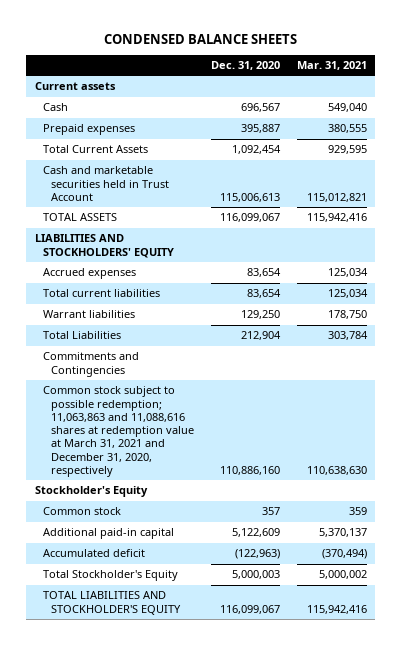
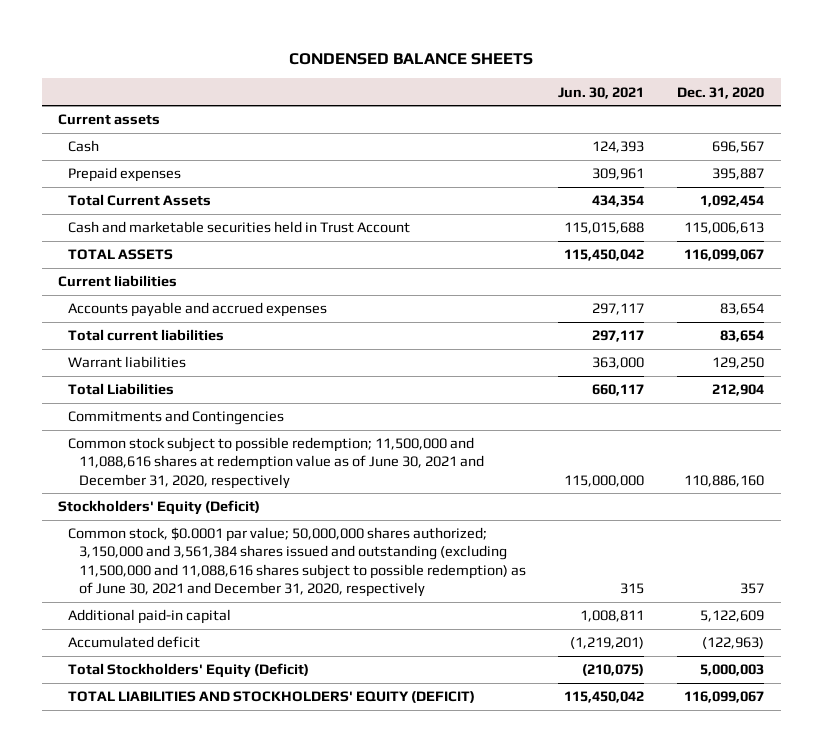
- | Dec. 31, 2020 | Mar. 31, 2021
+ | Jun. 30, 2021 | Dec. 31, 2020
- LIABILITIES AND STOCKHOLDERS' EQUITY
- Accrued expenses | 83,654 | 125,034
+ Current liabilities
+ Accounts payable and accrued expenses | 297,117 | 83,654
- Common stock subject to possible redemption; 11,063,863 and 11,088,616 shares at redemption value at March 31, 2021 and December 31, 2020, respectively | 110,886,160 | 110,638,630
- Stockholder's Equity
- Common stock | 357 | 359
+ Common stock subject to possible redemption; 11,500,000 and 11,088,616 shares at redemption value as of June 30, 2021 and December 31, 2020, respectively | 115,000,000 | 110,886,160
+ Stockholders' Equity (Deficit)
+ Common stock, $0.0001 par value; 50,000,000 shares authorized; 3,150,000 and 3,561,384 shares issued and outstanding (excluding 11,500,000 and 11,088,616 shares subject to possible redemption) as of June 30, 2021 and December 31, 2020, respectively | 315 | 357
- Total Stockholder's Equity | 5,000,003 | 5,000,002
- TOTAL LIABILITIES AND STOCKHOLDER'S EQUITY | 116,099,067 | 115,942,416
+ Total Stockholders' Equity (Deficit) | (210,075) | 5,000,003
+ TOTAL LIABILITIES AND STOCKHOLDERS' EQUITY (DEFICIT) | 115,450,042 | 116,099,067

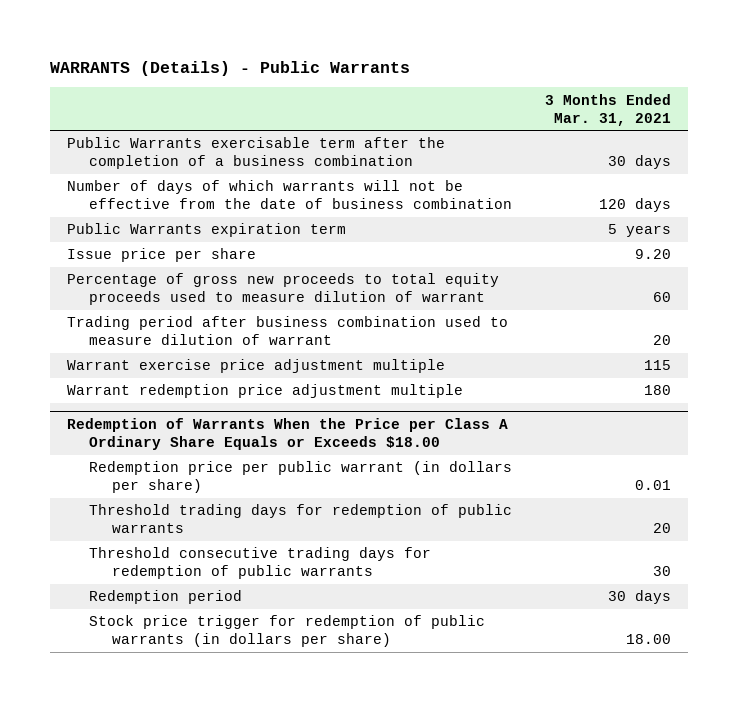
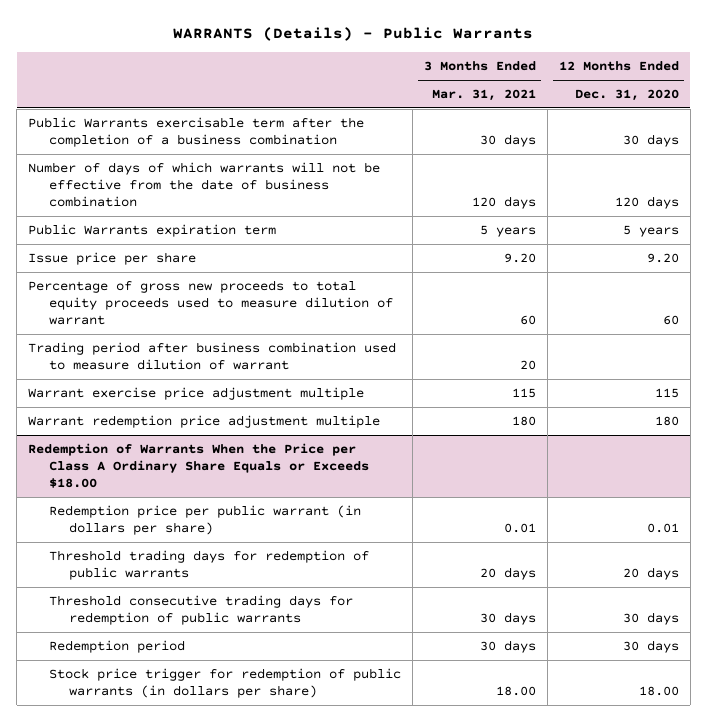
- | 3 Months Ended Mar. 31, 2021
+ | 3 Months Ended Mar. 31, 2021 | 12 Months Ended Dec. 31, 2020
@ Redemption of Warrants When the Price per Class A Ordinary Share Equals or Exceeds $18.00
- Threshold trading days for redemption of public warrants | 20
- Threshold consecutive trading days for redemption of public warrants | 30
+ Threshold trading days for redemption of public warrants | 20 days | 20 days
+ Threshold consecutive trading days for redemption of public warrants | 30 days | 30 days

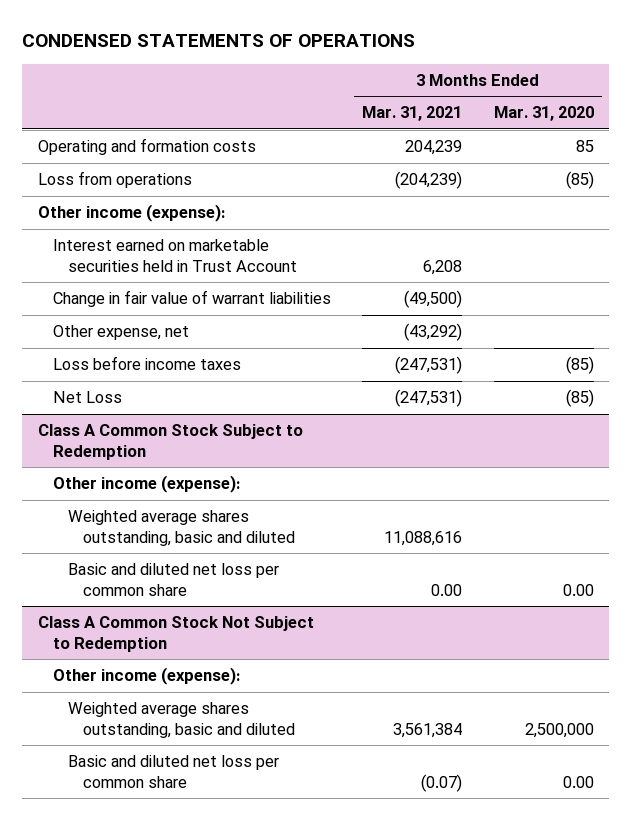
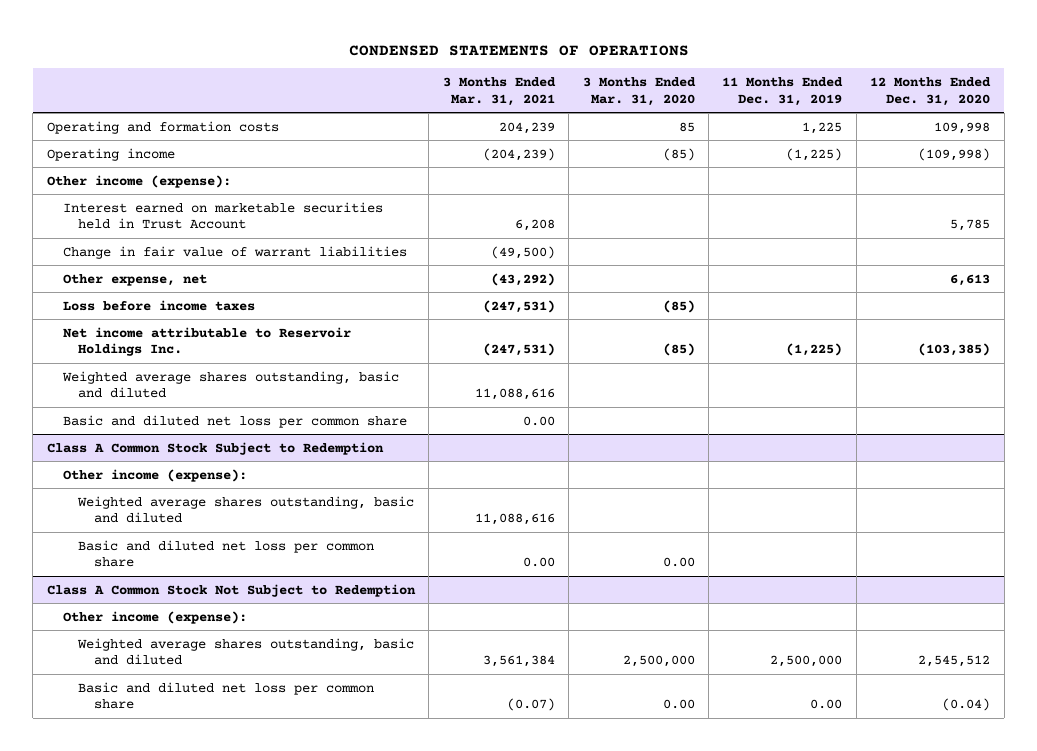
- | 3 Months Ended Mar. 31, 2021 | 3 Months Ended Mar. 31, 2020
+ | 3 Months Ended Mar. 31, 2021 | 3 Months Ended Mar. 31, 2020 | 11 Months Ended Dec. 31, 2019 | 12 Months Ended Dec. 31, 2020
- Loss from operations | (204,239) | (85)
+ Operating income | (204,239) | (85) | (1,225) | (109,998)
- Net Loss | (247,531) | (85)
+ Net income attributable to Reservoir Holdings Inc. | (247,531) | (85) | (1,225) | (103,385)
+ Weighted average shares outstanding, basic and diluted | 11,088,616 | | |
+ Basic and diluted net loss per common share | 0.00 | | |

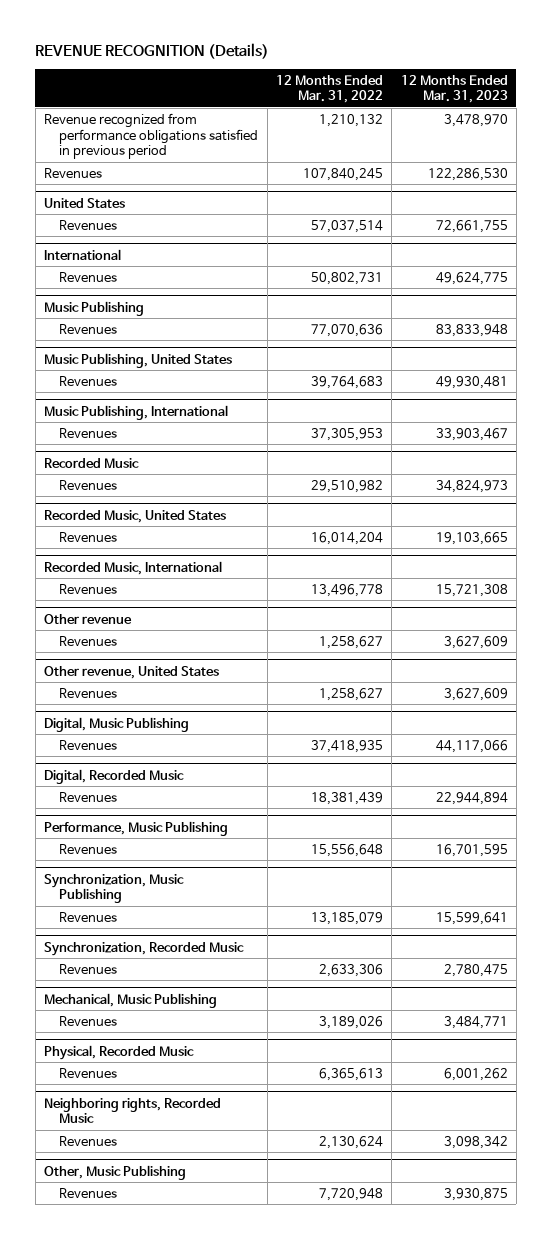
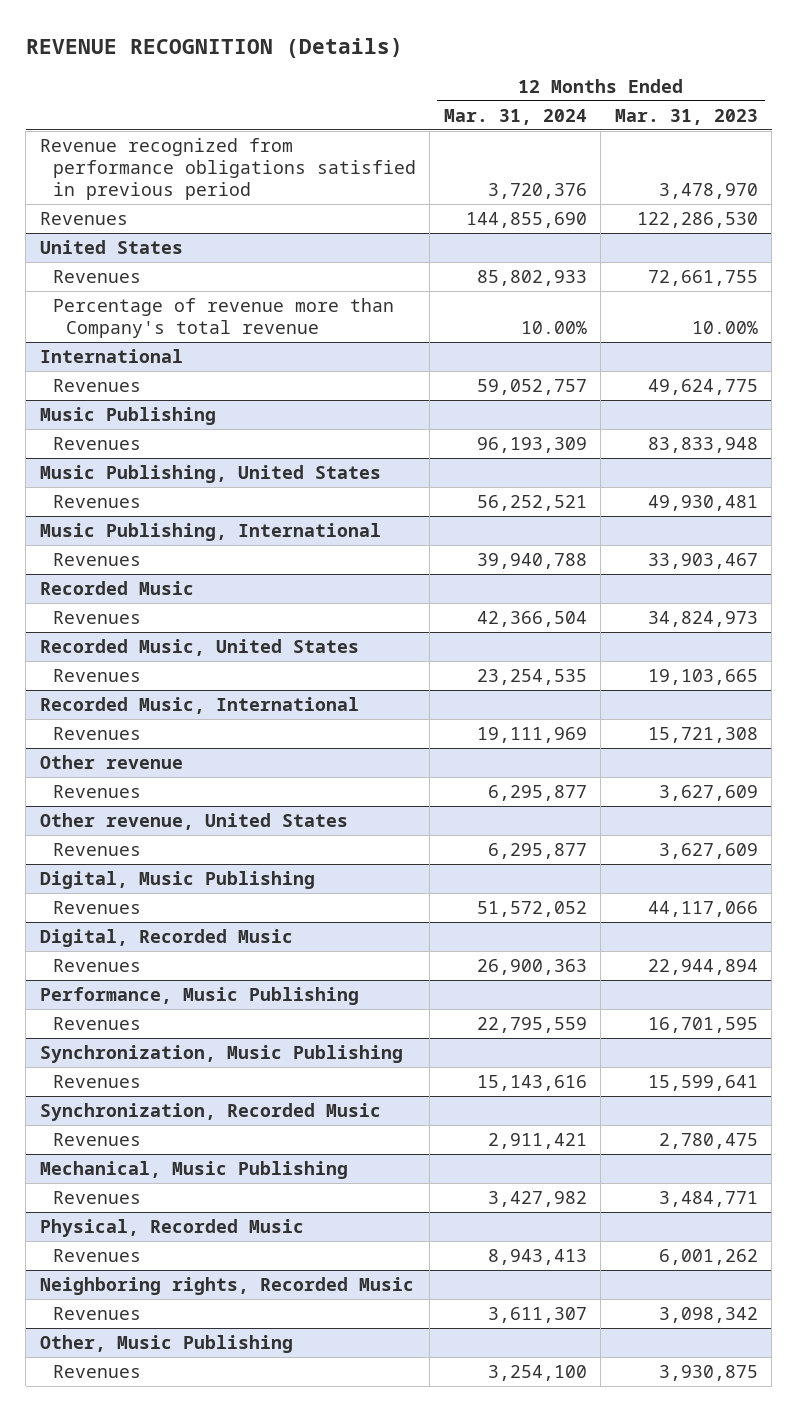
- | 12 Months Ended Mar. 31, 2022 | 12 Months Ended Mar. 31, 2023
+ | 12 Months Ended Mar. 31, 2024 | 12 Months Ended Mar. 31, 2023
@ United States
+ Percentage of revenue more than Company's total revenue | 10.00% | 10.00%

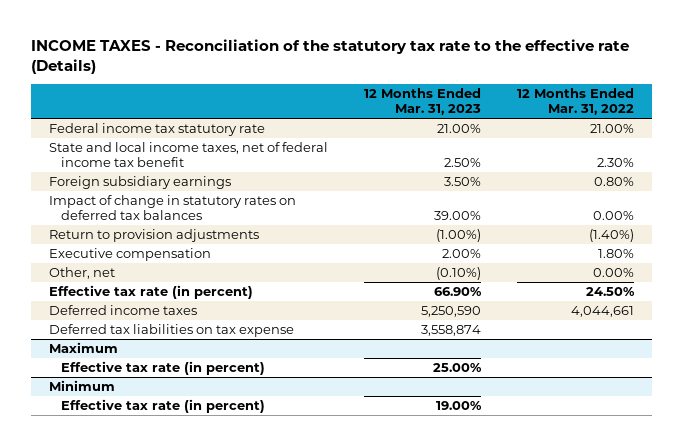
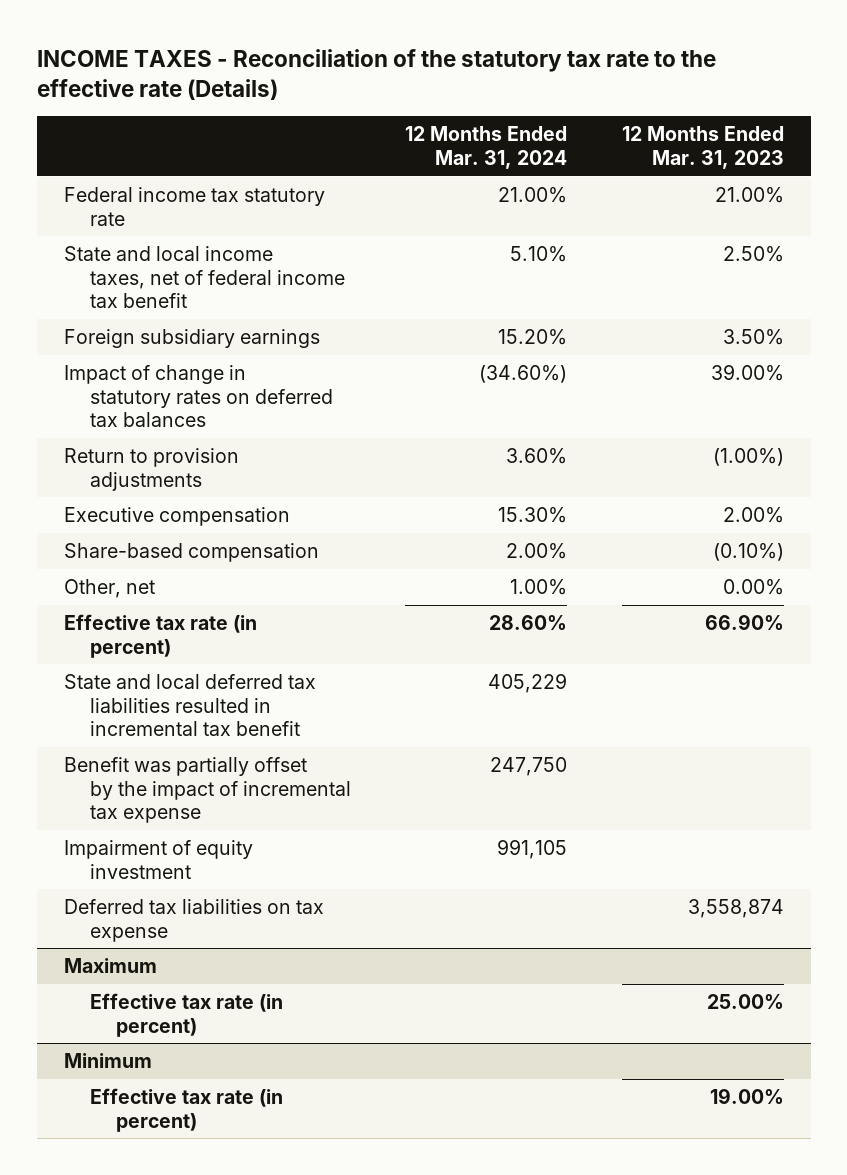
- | 12 Months Ended Mar. 31, 2023 | 12 Months Ended Mar. 31, 2022
+ | 12 Months Ended Mar. 31, 2024 | 12 Months Ended Mar. 31, 2023
- Other, net | (0.10%) | 0.00%
+ Share-based compensation | 2.00% | (0.10%)
+ Other, net | 1.00% | 0.00%
- Deferred income taxes | 5,250,590 | 4,044,661
+ State and local deferred tax liabilities resulted in incremental tax benefit | 405,229 |
+ Benefit was partially offset by the impact of incremental tax expense | 247,750 |
+ Impairment of equity investment | 991,105 |

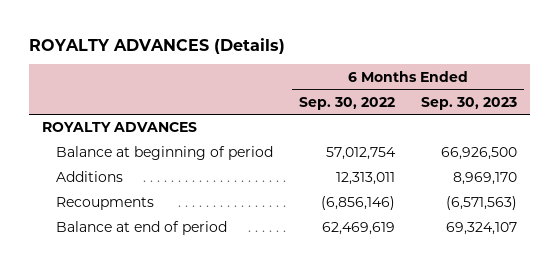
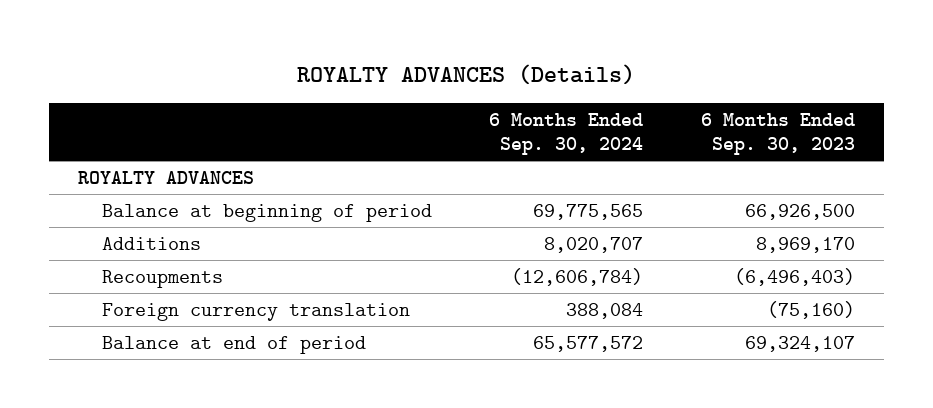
- | 6 Months Ended Sep. 30, 2022 | 6 Months Ended Sep. 30, 2023
+ | 6 Months Ended Sep. 30, 2024 | 6 Months Ended Sep. 30, 2023
- Recoupments | (6,856,146) | (6,571,563)
+ Recoupments | (12,606,784) | (6,496,403)
+ Foreign currency translation | 388,084 | (75,160)

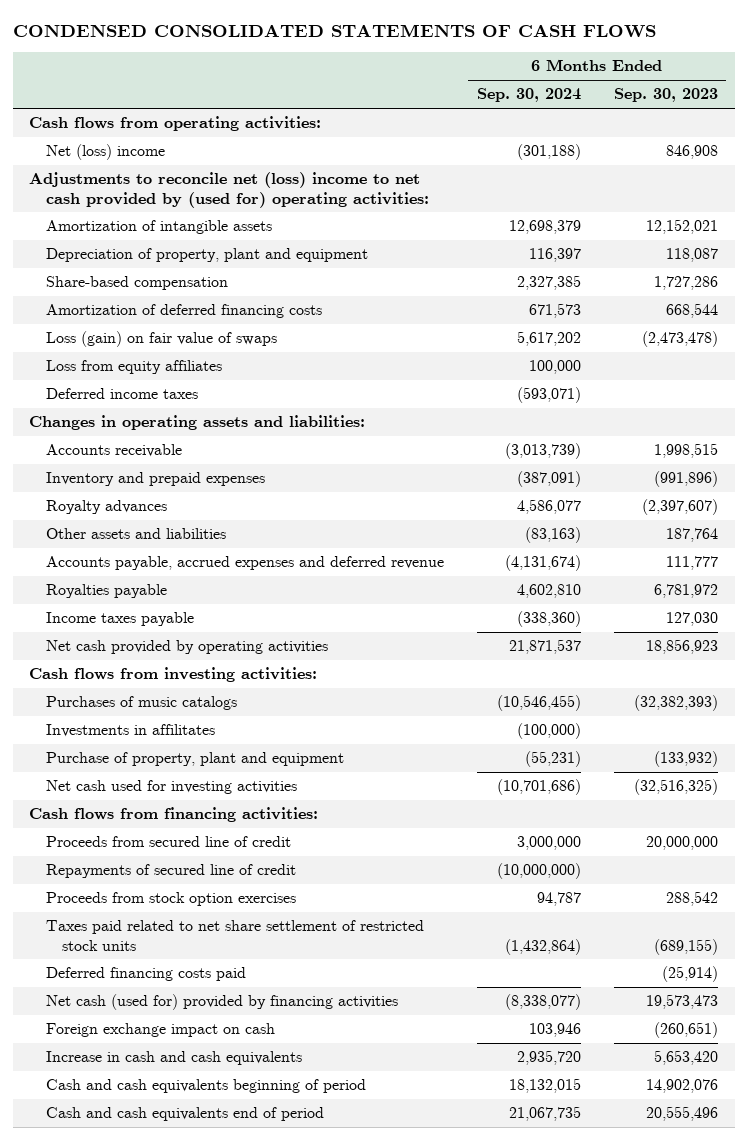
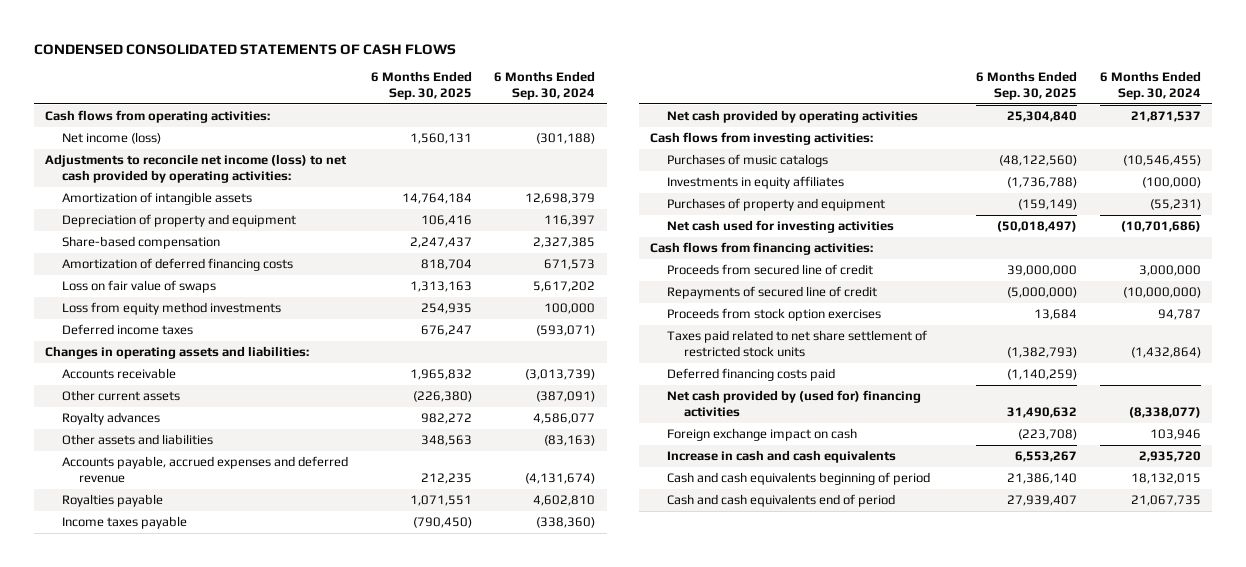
- | 6 Months Ended Sep. 30, 2024 | 6 Months Ended Sep. 30, 2023
+ | 6 Months Ended Sep. 30, 2025 | 6 Months Ended Sep. 30, 2024
- Net (loss) income | (301,188) | 846,908
- Adjustments to reconcile net (loss) income to net cash provided by (used for) operating activities:
+ Net income (loss) | 1,560,131 | (301,188)
+ Adjustments to reconcile net income (loss) to net cash provided by operating activities:
- Depreciation of property, plant and equipment | 116,397 | 118,087
+ Depreciation of property and equipment | 106,416 | 116,397
- Loss (gain) on fair value of swaps | 5,617,202 | (2,473,478)
- Loss from equity affiliates | 100,000 |
+ Loss on fair value of swaps | 1,313,163 | 5,617,202
+ Loss from equity method investments | 254,935 | 100,000
- Inventory and prepaid expenses | (387,091) | (991,896)
+ Other current assets | (226,380) | (387,091)
- Investments in affilitates | (100,000) |
- Purchase of property, plant and equipment | (55,231) | (133,932)
+ Investments in equity affiliates | (1,736,788) | (100,000)
+ Purchases of property and equipment | (159,149) | (55,231)
- Net cash (used for) provided by financing activities | (8,338,077) | 19,573,473
+ Net cash provided by (used for) financing activities | 31,490,632 | (8,338,077)

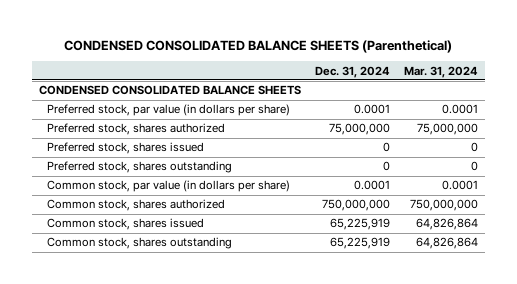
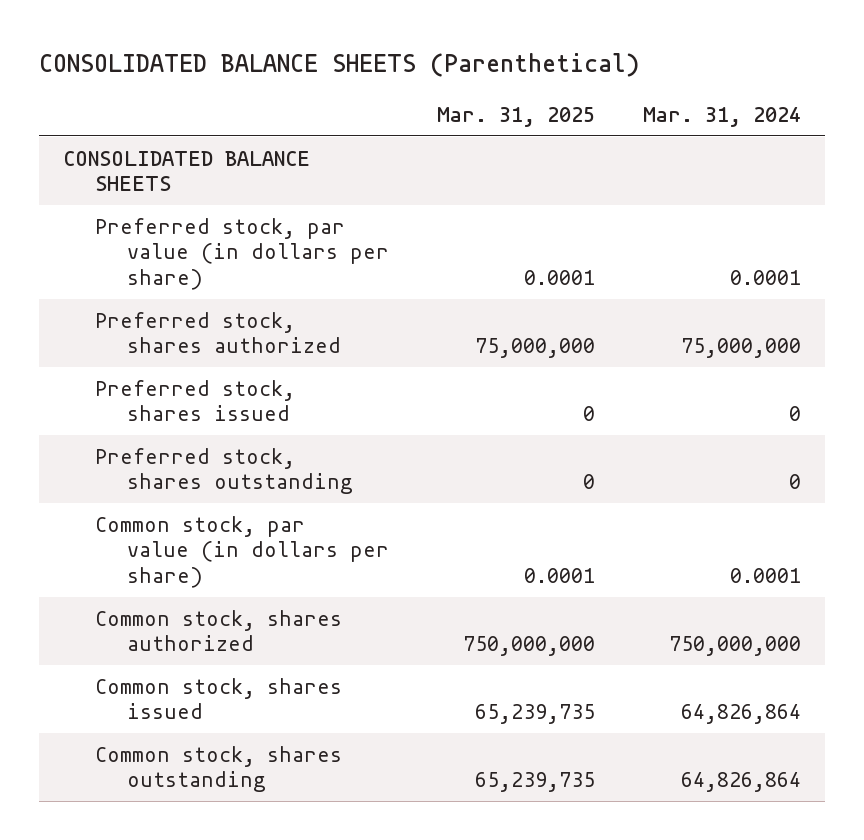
- CONDENSED CONSOLIDATED BALANCE SHEETS (Parenthetical)
+ CONSOLIDATED BALANCE SHEETS (Parenthetical)
- | Dec. 31, 2024 | Mar. 31, 2024
+ | Mar. 31, 2025 | Mar. 31, 2024
- CONDENSED CONSOLIDATED BALANCE SHEETS
+ CONSOLIDATED BALANCE SHEETS

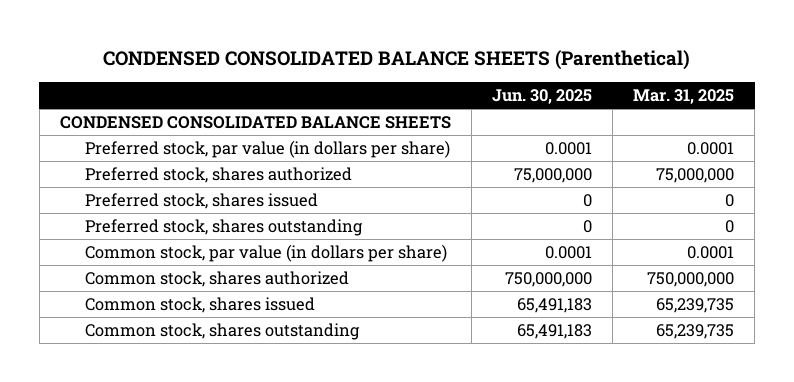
- CONSOLIDATED BALANCE SHEETS (Parenthetical)
+ CONDENSED CONSOLIDATED BALANCE SHEETS (Parenthetical)
- | Mar. 31, 2025 | Mar. 31, 2024
+ | Jun. 30, 2025 | Mar. 31, 2025
- CONSOLIDATED BALANCE SHEETS
+ CONDENSED CONSOLIDATED BALANCE SHEETS

